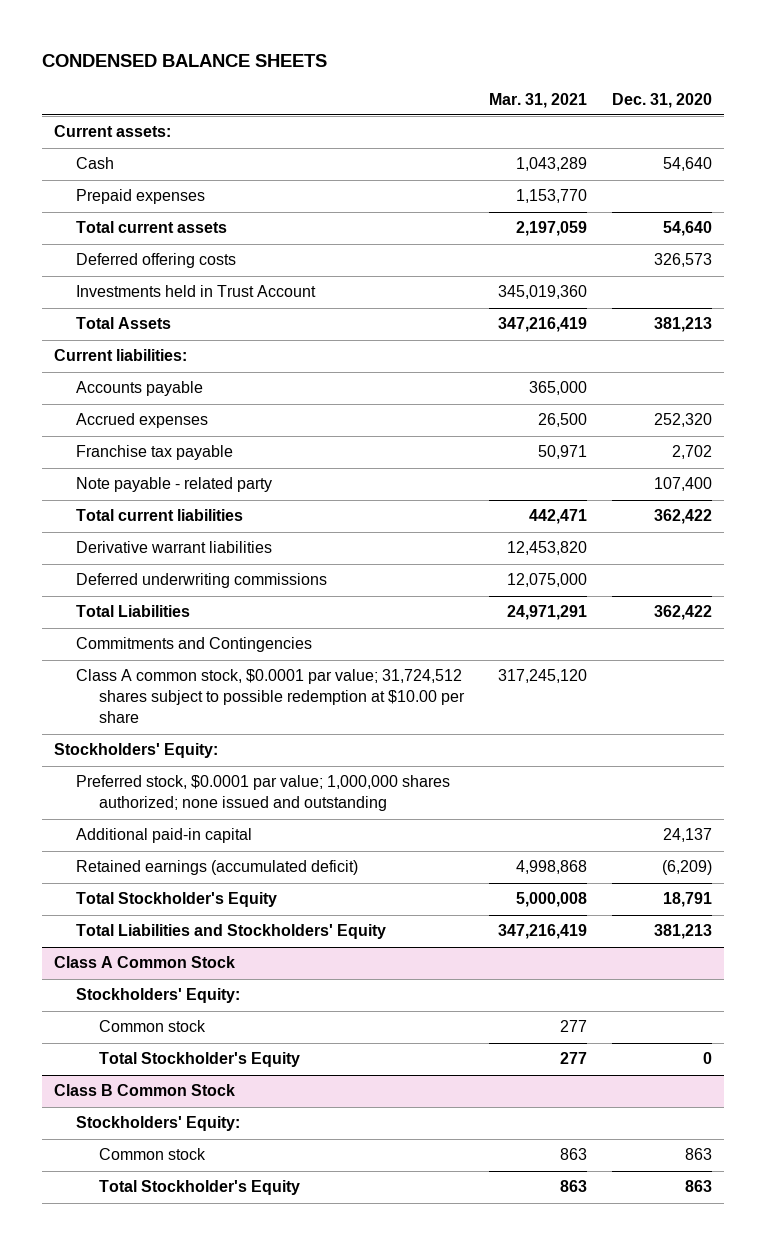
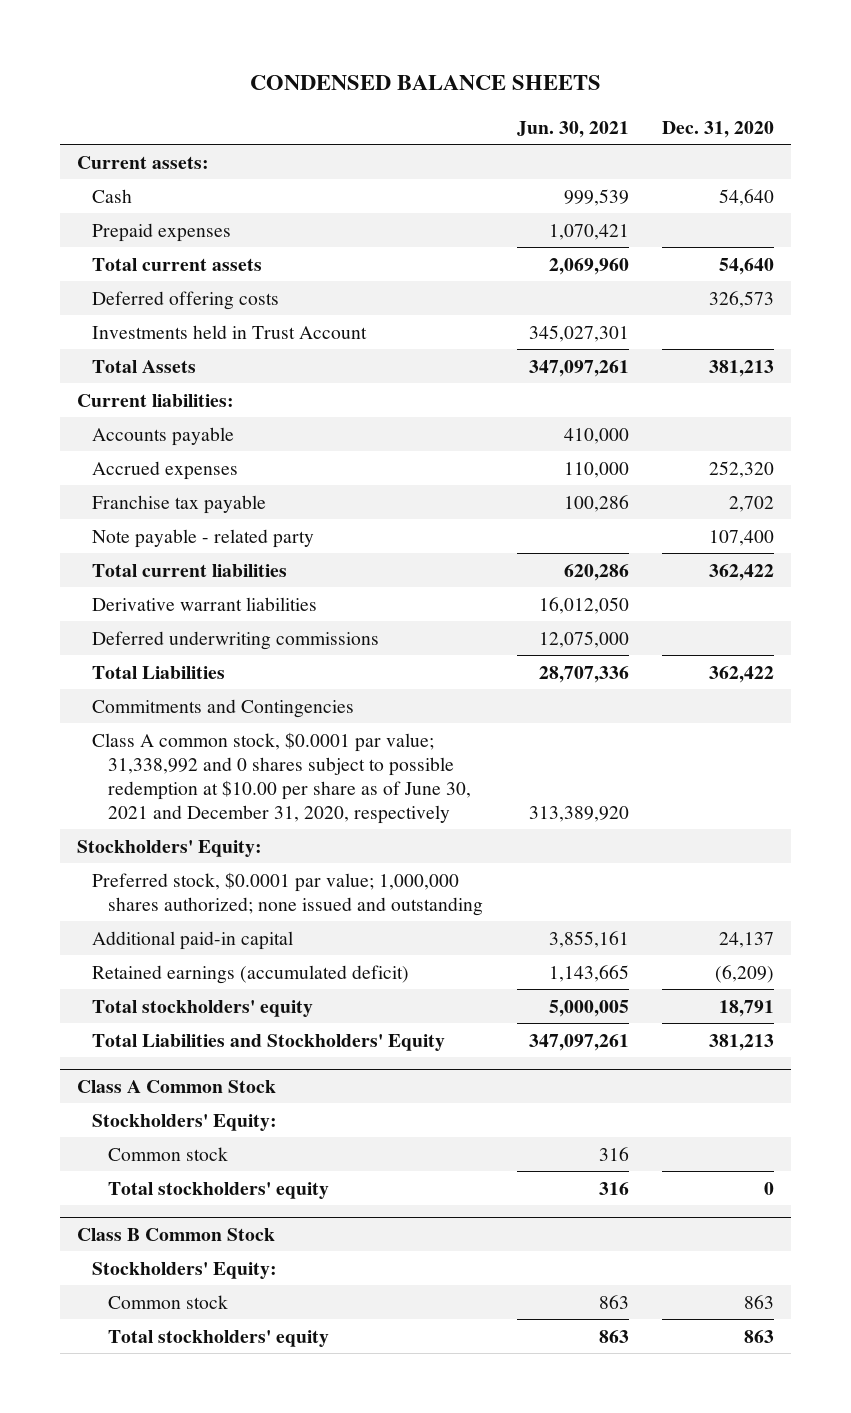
- | Mar. 31, 2021 | Dec. 31, 2020
+ | Jun. 30, 2021 | Dec. 31, 2020
- Class A common stock, $0.0001 par value; 31,724,512 shares subject to possible redemption at $10.00 per share | 317,245,120 |
+ Class A common stock, $0.0001 par value; 31,338,992 and 0 shares subject to possible redemption at $10.00 per share as of June 30, 2021 and December 31, 2020, respectively | 313,389,920 |
- Total Stockholder's Equity | 5,000,008 | 18,791
+ Total stockholders' equity | 5,000,005 | 18,791
@ Class A Common Stock
- Total Stockholder's Equity | 277 | 0
+ Total stockholders' equity | 316 | 0
@ Class B Common Stock
- Total Stockholder's Equity | 863 | 863
+ Total stockholders' equity | 863 | 863

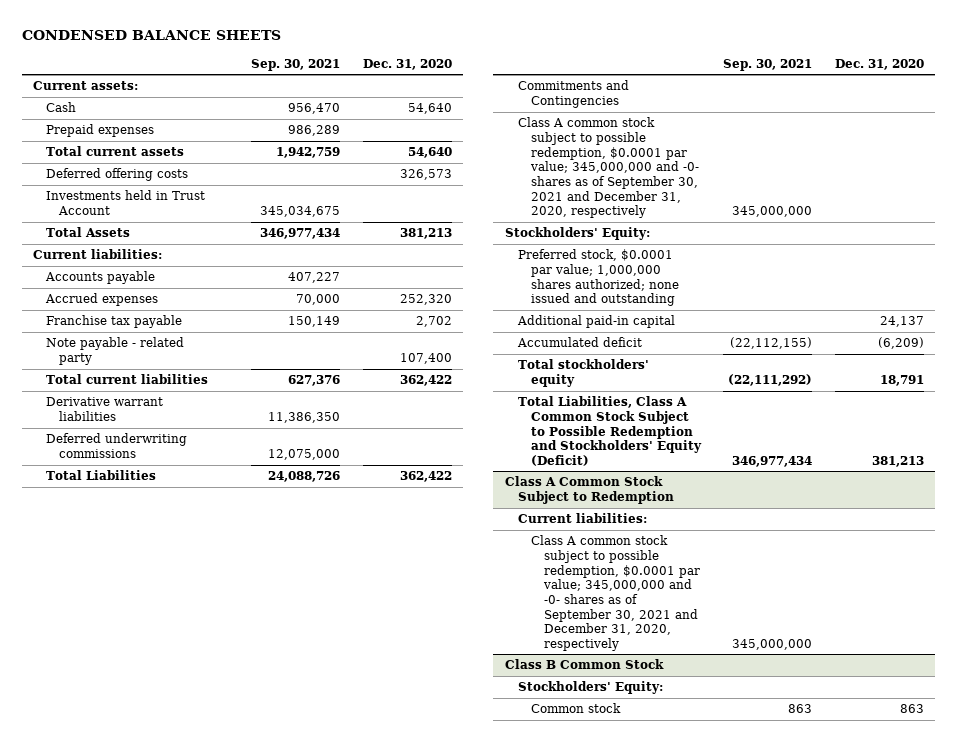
- | Jun. 30, 2021 | Dec. 31, 2020
+ | Sep. 30, 2021 | Dec. 31, 2020
- Class A common stock, $0.0001 par value; 31,338,992 and 0 shares subject to possible redemption at $10.00 per share as of June 30, 2021 and December 31, 2020, respectively | 313,389,920 |
+ Class A common stock subject to possible redemption, $0.0001 par value; 345,000,000 and -0- shares as of September 30, 2021 and December 31, 2020, respectively | 345,000,000 |
- Retained earnings (accumulated deficit) | 1,143,665 | (6,209)
+ Accumulated deficit | (22,112,155) | (6,209)
- Total Liabilities and Stockholders' Equity | 347,097,261 | 381,213
- Class A Common Stock
- Stockholders' Equity:
- Common stock | 316 |
- Total stockholders' equity | 316 | 0
+ Total Liabilities, Class A Common Stock Subject to Possible Redemption and Stockholders' Equity (Deficit) | 346,977,434 | 381,213
+ Class A Common Stock Subject to Redemption
+ Current liabilities:
+ Class A common stock subject to possible redemption, $0.0001 par value; 345,000,000 and -0- shares as of September 30, 2021 and December 31, 2020, respectively | 345,000,000 |
@ Class B Common Stock
- Total stockholders' equity | 863 | 863

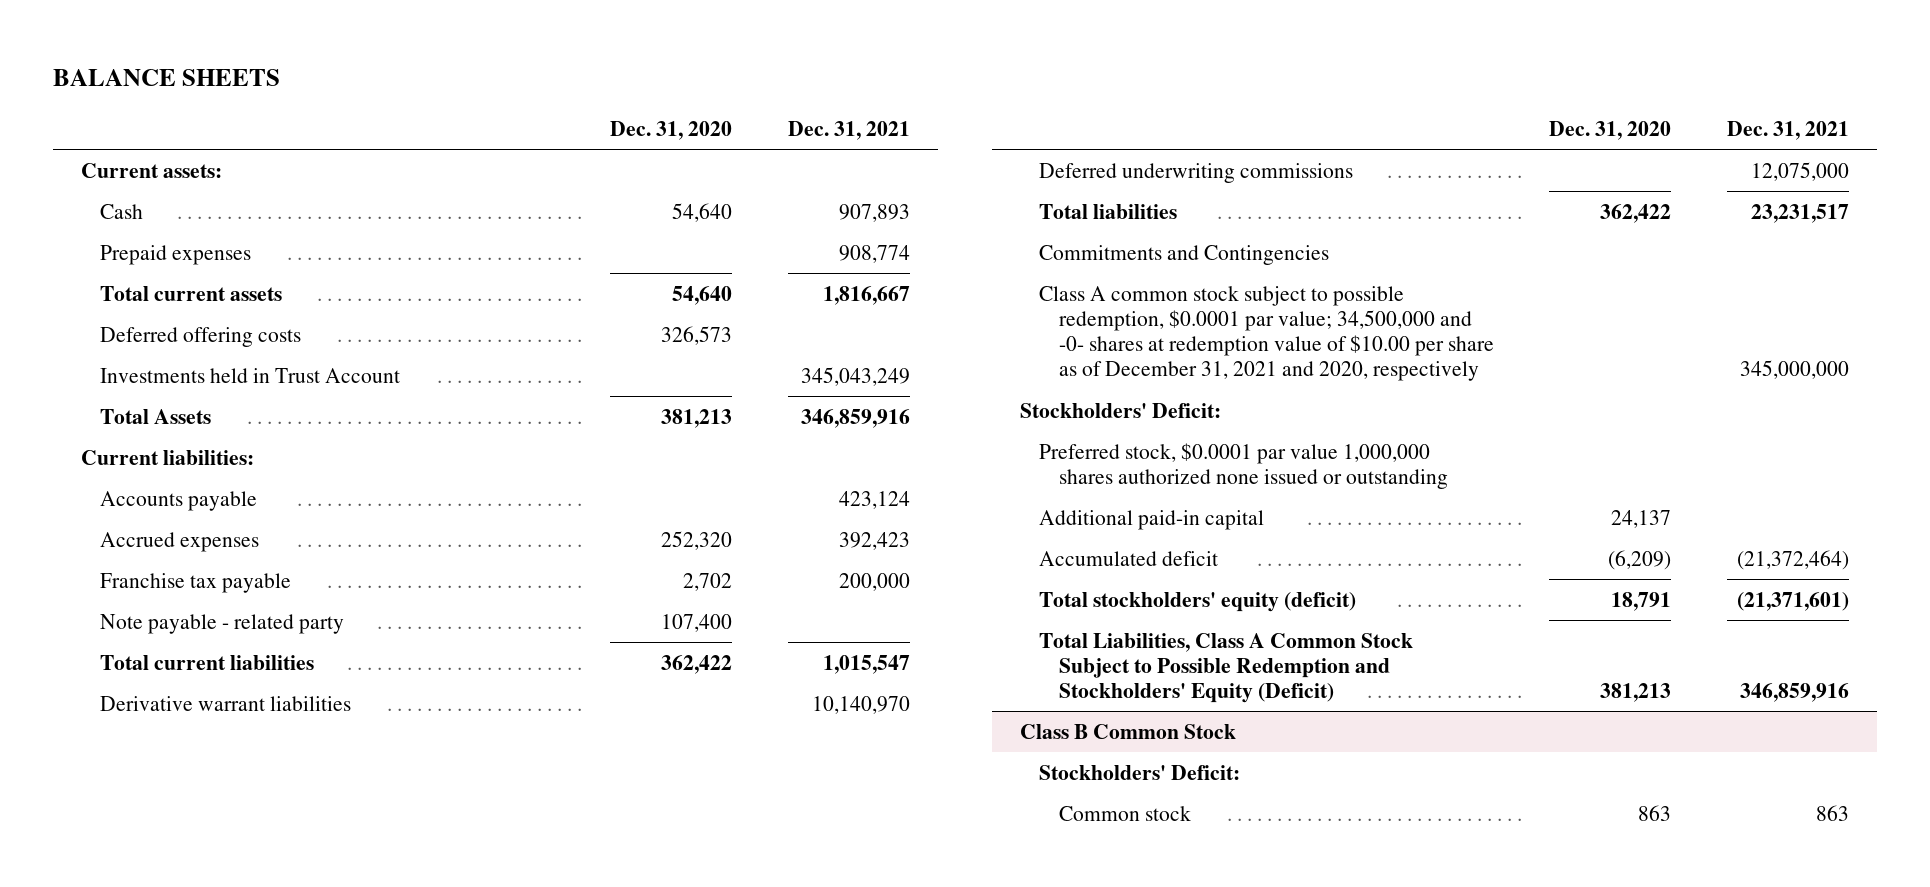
- CONDENSED BALANCE SHEETS
+ BALANCE SHEETS
- | Sep. 30, 2021 | Dec. 31, 2020
+ | Dec. 31, 2020 | Dec. 31, 2021
- Total Liabilities | 24,088,726 | 362,422
+ Total liabilities | 362,422 | 23,231,517
- Class A common stock subject to possible redemption, $0.0001 par value; 345,000,000 and -0- shares as of September 30, 2021 and December 31, 2020, respectively | 345,000,000 |
- Stockholders' Equity:
- Preferred stock, $0.0001 par value; 1,000,000 shares authorized; none issued and outstanding
+ Class A common stock subject to possible redemption, $0.0001 par value; 34,500,000 and -0- shares at redemption value of $10.00 per share as of December 31, 2021 and 2020, respectively | | 345,000,000
+ Stockholders' Deficit:
+ Preferred stock, $0.0001 par value 1,000,000 shares authorized none issued or outstanding
- Total stockholders' equity | (22,111,292) | 18,791
+ Total stockholders' equity (deficit) | 18,791 | (21,371,601)
- Class A Common Stock Subject to Redemption
- Current liabilities:
- Class A common stock subject to possible redemption, $0.0001 par value; 345,000,000 and -0- shares as of September 30, 2021 and December 31, 2020, respectively | 345,000,000 |
@ Class B Common Stock
- Stockholders' Equity:
+ Stockholders' Deficit:

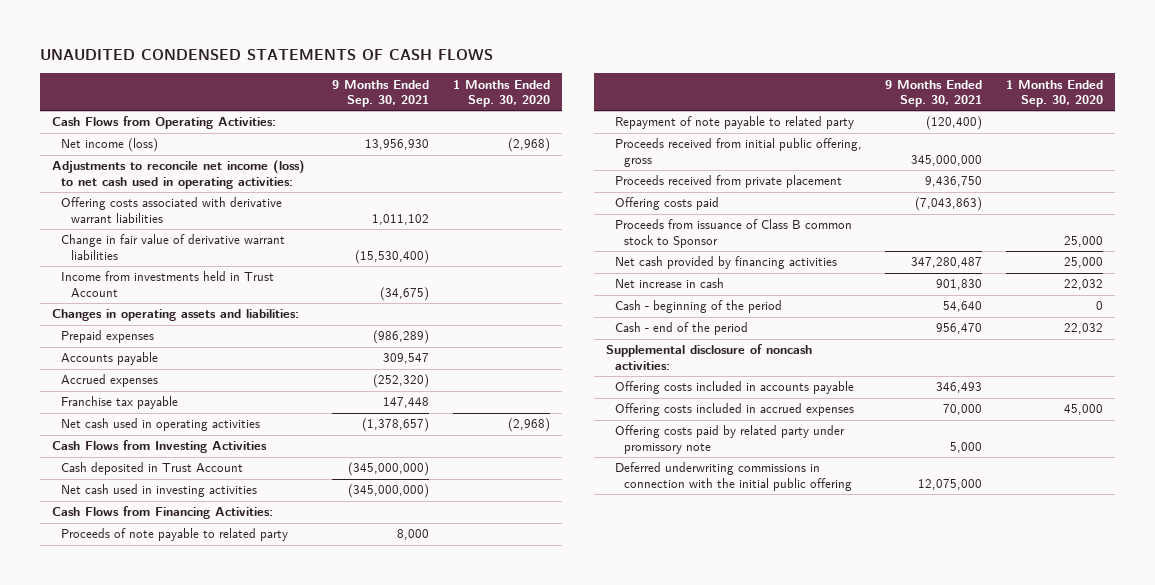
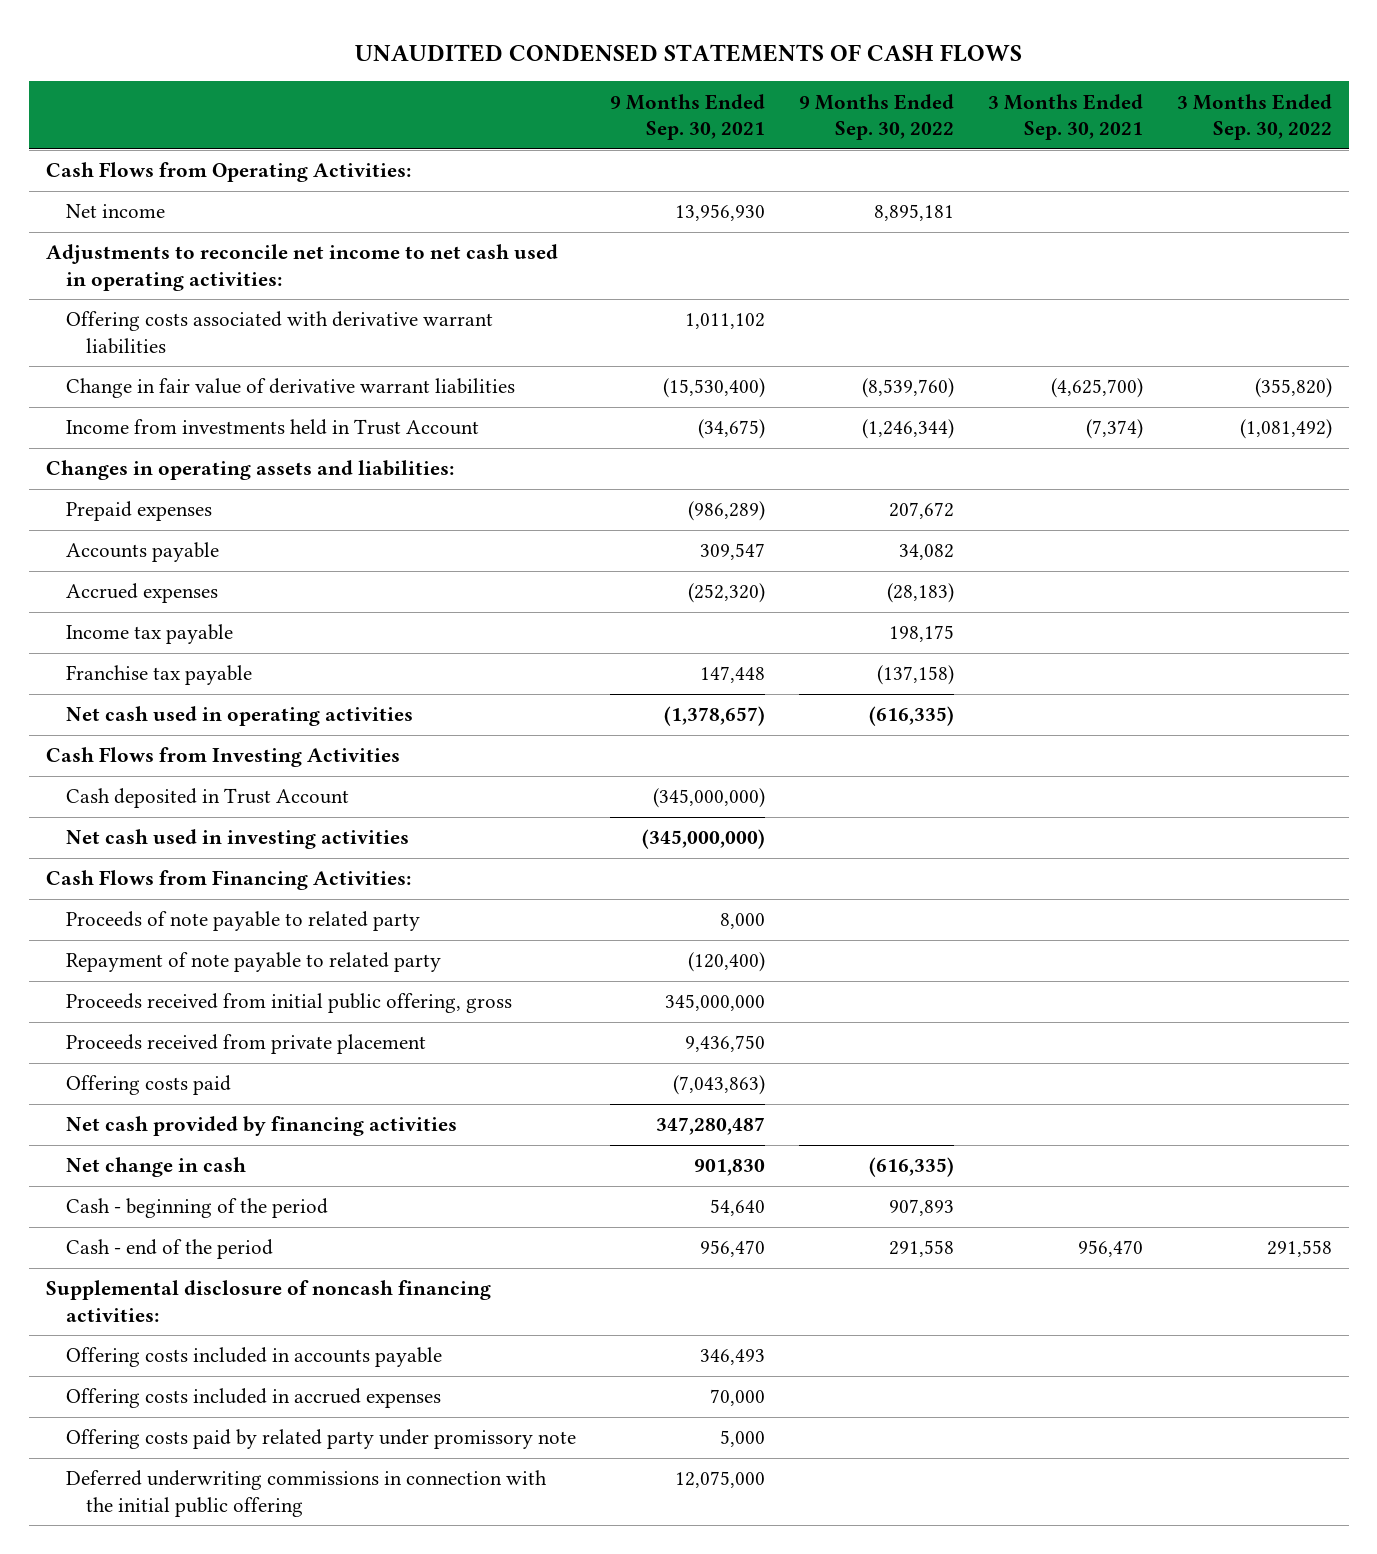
- | 9 Months Ended Sep. 30, 2021 | 1 Months Ended Sep. 30, 2020
+ | 9 Months Ended Sep. 30, 2021 | 9 Months Ended Sep. 30, 2022 | 3 Months Ended Sep. 30, 2021 | 3 Months Ended Sep. 30, 2022
- Net income (loss) | 13,956,930 | (2,968)
- Adjustments to reconcile net income (loss) to net cash used in operating activities:
+ Net income | 13,956,930 | 8,895,181 | |
+ Adjustments to reconcile net income to net cash used in operating activities:
+ Income tax payable | | 198,175 | |
- Proceeds from issuance of Class B common stock to Sponsor | | 25,000
- Net increase in cash | 901,830 | 22,032
+ Net change in cash | 901,830 | (616,335) | |
- Supplemental disclosure of noncash activities:
+ Supplemental disclosure of noncash financing activities:

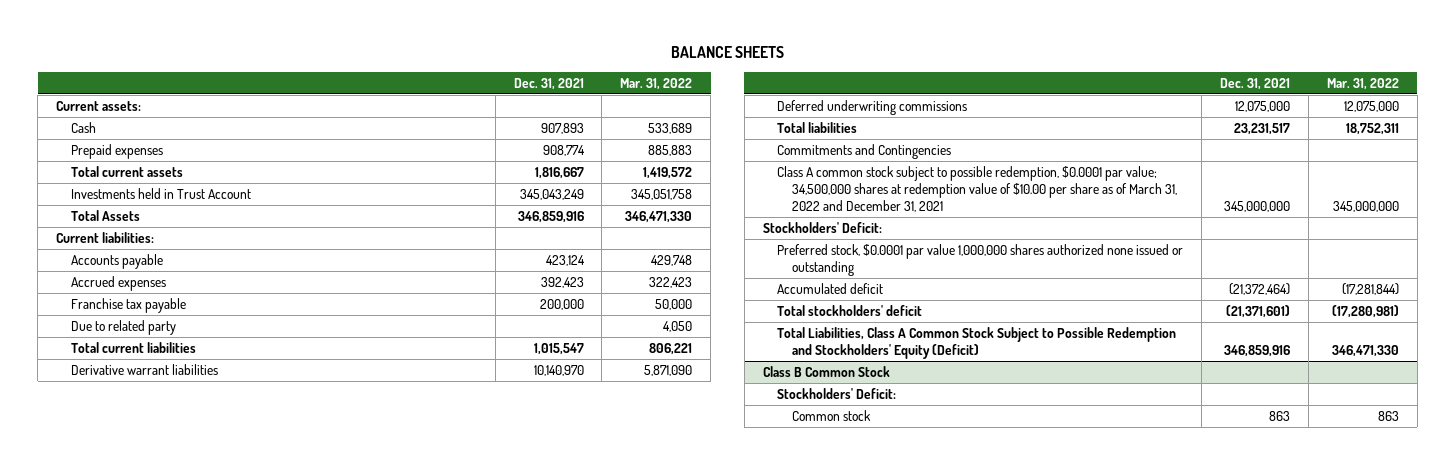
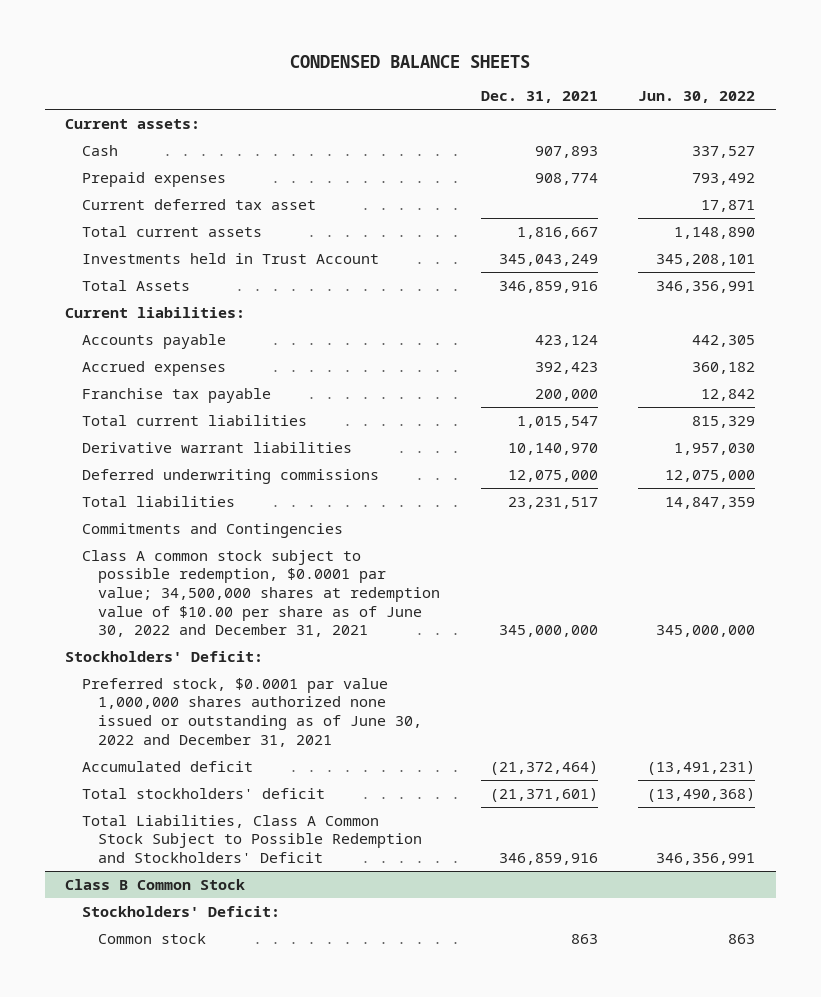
- BALANCE SHEETS
+ CONDENSED BALANCE SHEETS
- | Dec. 31, 2021 | Mar. 31, 2022
+ | Dec. 31, 2021 | Jun. 30, 2022
+ Current deferred tax asset | | 17,871
- Due to related party | | 4,050
- Class A common stock subject to possible redemption, $0.0001 par value; 34,500,000 shares at redemption value of $10.00 per share as of March 31, 2022 and December 31, 2021 | 345,000,000 | 345,000,000
+ Class A common stock subject to possible redemption, $0.0001 par value; 34,500,000 shares at redemption value of $10.00 per share as of June 30, 2022 and December 31, 2021 | 345,000,000 | 345,000,000
- Preferred stock, $0.0001 par value 1,000,000 shares authorized none issued or outstanding
+ Preferred stock, $0.0001 par value 1,000,000 shares authorized none issued or outstanding as of June 30, 2022 and December 31, 2021
- Total Liabilities, Class A Common Stock Subject to Possible Redemption and Stockholders' Equity (Deficit) | 346,859,916 | 346,471,330
+ Total Liabilities, Class A Common Stock Subject to Possible Redemption and Stockholders' Deficit | 346,859,916 | 346,356,991

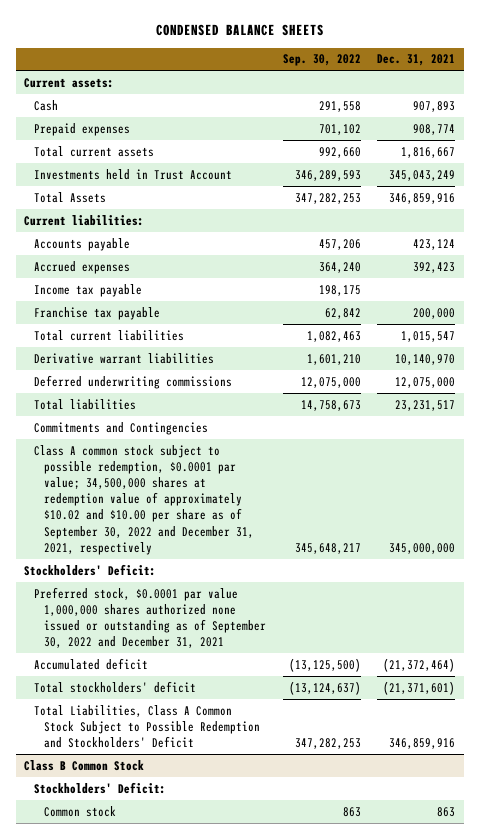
- | Dec. 31, 2021 | Jun. 30, 2022
+ | Sep. 30, 2022 | Dec. 31, 2021
- Current deferred tax asset | | 17,871
+ Income tax payable | 198,175 |
- Class A common stock subject to possible redemption, $0.0001 par value; 34,500,000 shares at redemption value of $10.00 per share as of June 30, 2022 and December 31, 2021 | 345,000,000 | 345,000,000
+ Class A common stock subject to possible redemption, $0.0001 par value; 34,500,000 shares at redemption value of approximately $10.02 and $10.00 per share as of September 30, 2022 and December 31, 2021, respectively | 345,648,217 | 345,000,000
- Preferred stock, $0.0001 par value 1,000,000 shares authorized none issued or outstanding as of June 30, 2022 and December 31, 2021
+ Preferred stock, $0.0001 par value 1,000,000 shares authorized none issued or outstanding as of September 30, 2022 and December 31, 2021

